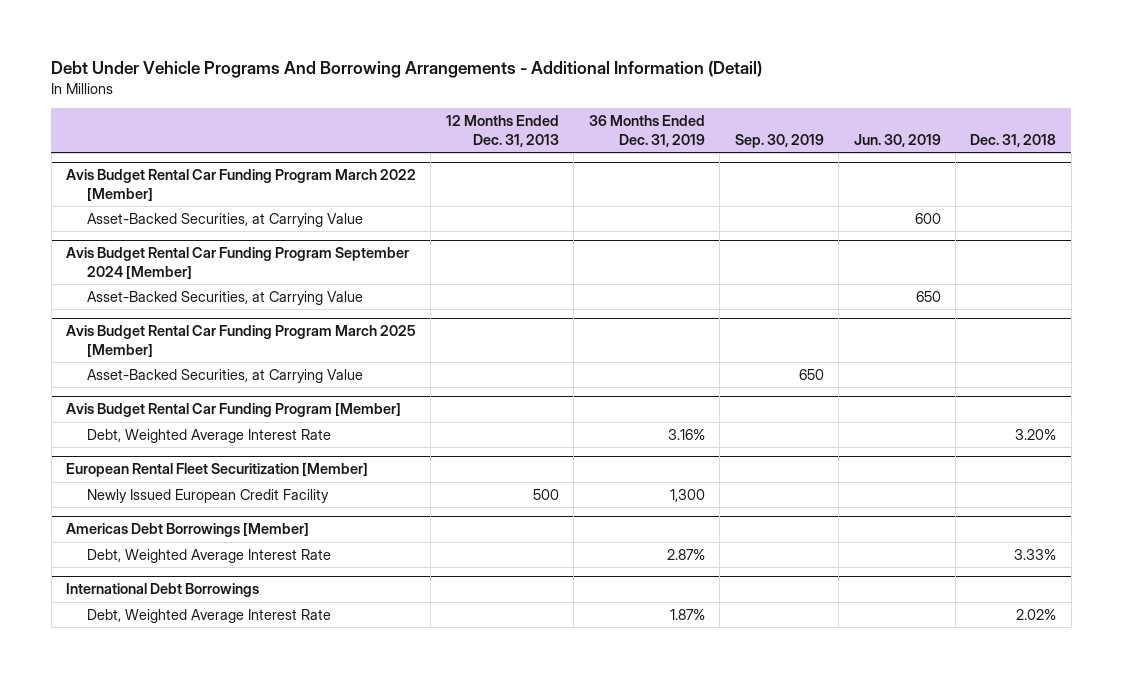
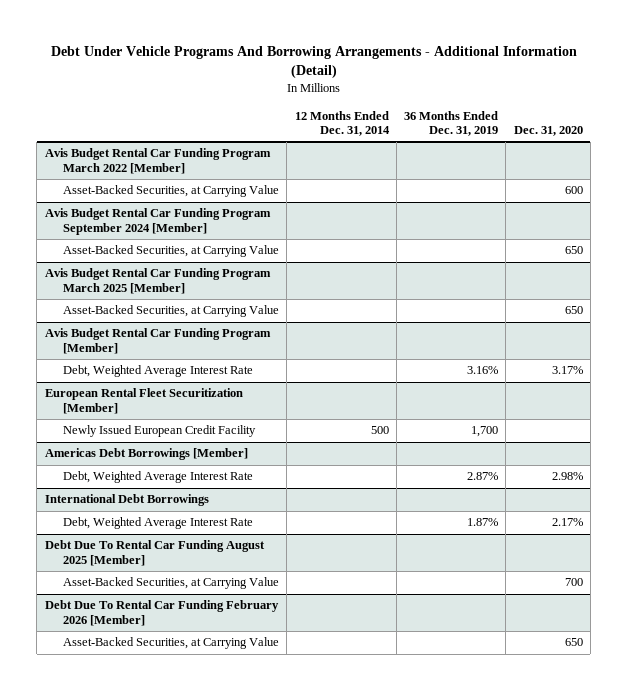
- | 12 Months Ended Dec. 31, 2013 | 36 Months Ended Dec. 31, 2019 | Sep. 30, 2019 | Jun. 30, 2019 | Dec. 31, 2018
+ | 12 Months Ended Dec. 31, 2014 | 36 Months Ended Dec. 31, 2019 | Dec. 31, 2020
@ European Rental Fleet Securitization [Member]
- Newly Issued European Credit Facility | 500 | 1,300 | | |
+ Newly Issued European Credit Facility | 500 | 1,700 |
+ Debt Due To Rental Car Funding August 2025 [Member]
+ Asset-Backed Securities, at Carrying Value | | | 700
+ Debt Due To Rental Car Funding February 2026 [Member]
+ Asset-Backed Securities, at Carrying Value | | | 650

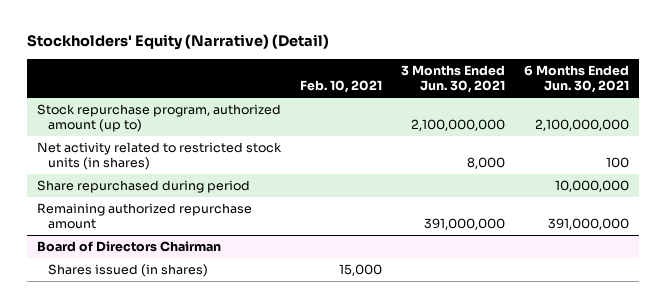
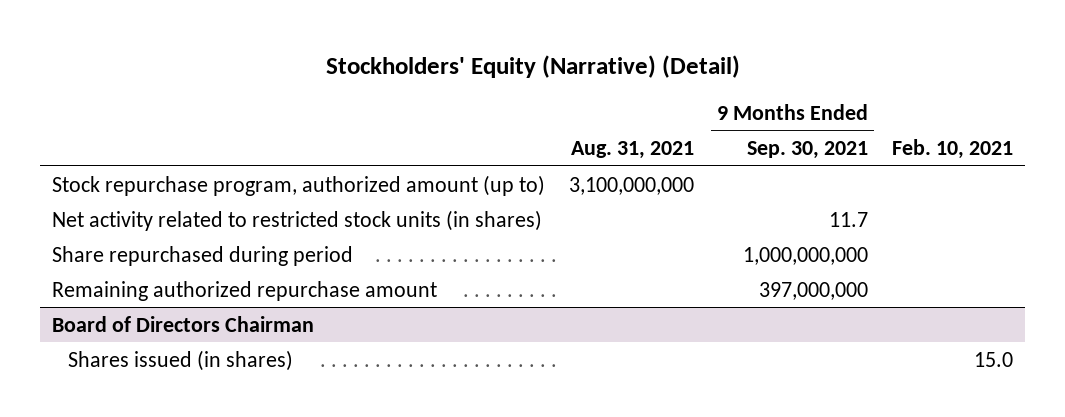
- | Feb. 10, 2021 | 3 Months Ended Jun. 30, 2021 | 6 Months Ended Jun. 30, 2021
+ | Aug. 31, 2021 | 9 Months Ended Sep. 30, 2021 | Feb. 10, 2021
@ Board of Directors Chairman
- Shares issued (in shares) | 15,000 | |
+ Shares issued (in shares) | | | 15.0

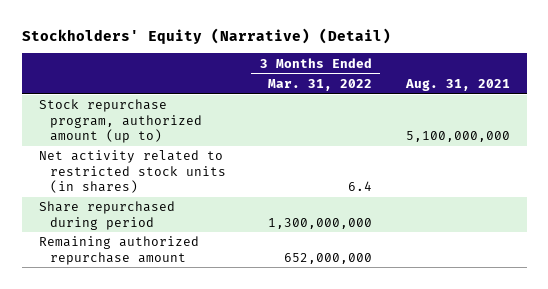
- | Aug. 31, 2021 | 9 Months Ended Sep. 30, 2021 | Feb. 10, 2021
+ | 3 Months Ended Mar. 31, 2022 | Aug. 31, 2021
- Stock repurchase program, authorized amount (up to) | 3,100,000,000 | |
+ Stock repurchase program, authorized amount (up to) | | 5,100,000,000
- Board of Directors Chairman
- Shares issued (in shares) | | | 15.0

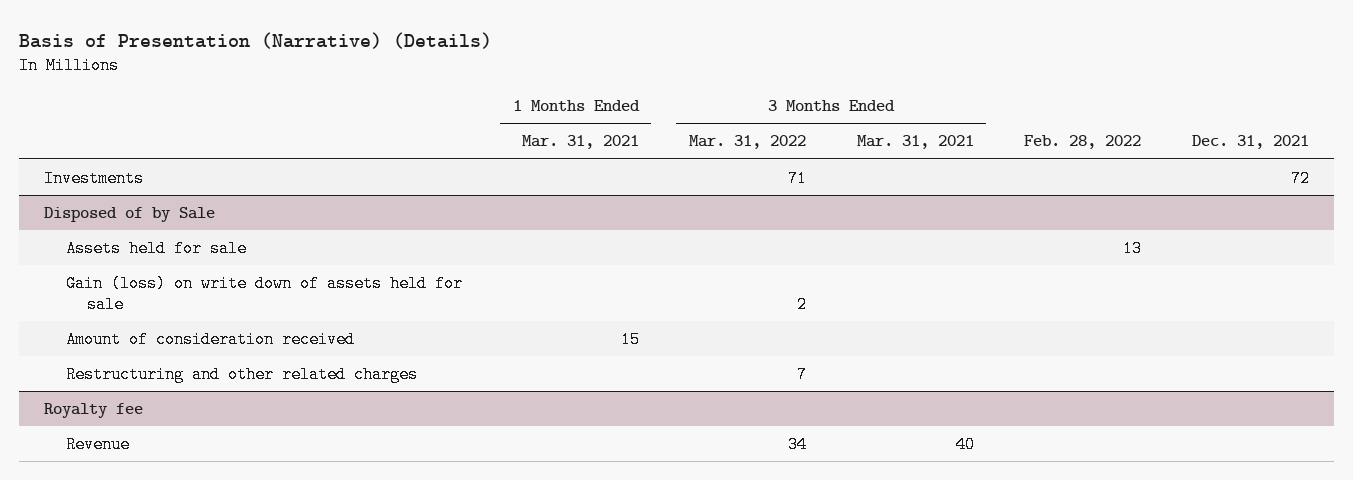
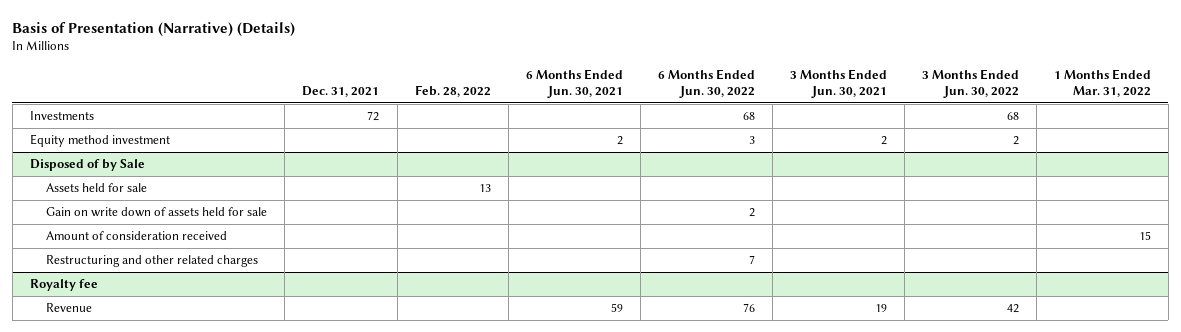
- | 1 Months Ended Mar. 31, 2021 | 3 Months Ended Mar. 31, 2022 | 3 Months Ended Mar. 31, 2021 | Feb. 28, 2022 | Dec. 31, 2021
+ | Dec. 31, 2021 | Feb. 28, 2022 | 6 Months Ended Jun. 30, 2021 | 6 Months Ended Jun. 30, 2022 | 3 Months Ended Jun. 30, 2021 | 3 Months Ended Jun. 30, 2022 | 1 Months Ended Mar. 31, 2022
+ Equity method investment | | | 2 | 3 | 2 | 2 |
@ Disposed of by Sale
- Gain (loss) on write down of assets held for sale | | 2 | | |
+ Gain on write down of assets held for sale | | | | 2 | | |

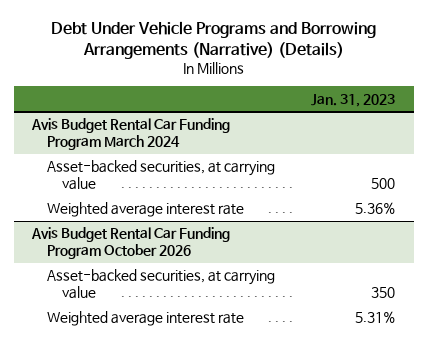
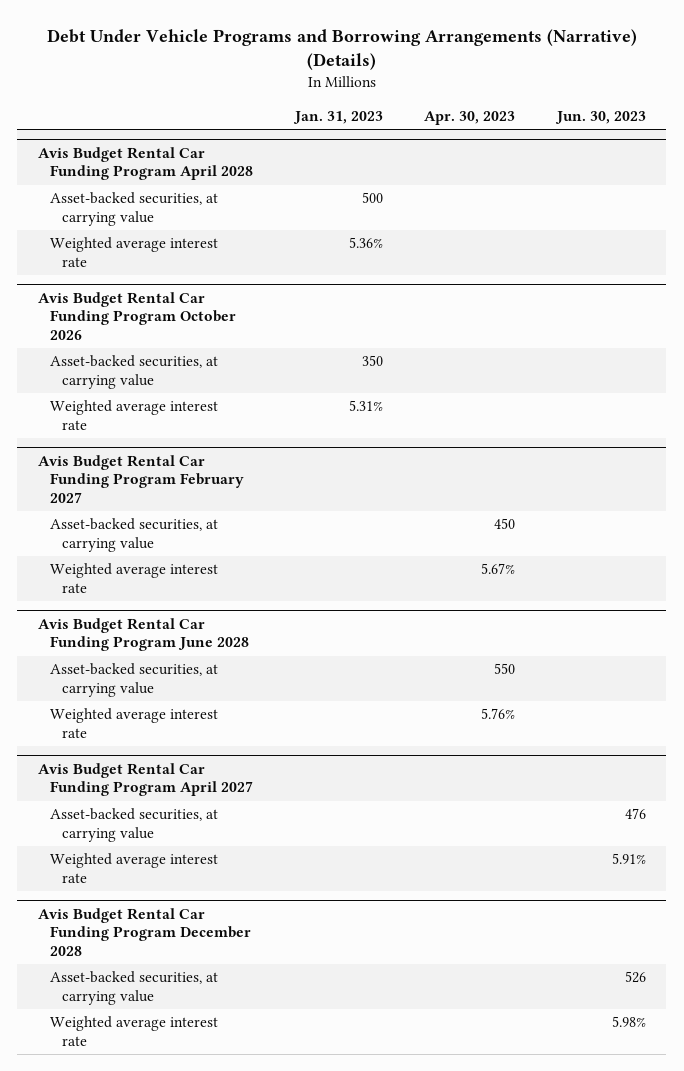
- | Jan. 31, 2023
+ | Jan. 31, 2023 | Apr. 30, 2023 | Jun. 30, 2023
- Avis Budget Rental Car Funding Program March 2024
+ Avis Budget Rental Car Funding Program April 2028
+ Avis Budget Rental Car Funding Program February 2027
+ Asset-backed securities, at carrying value | | 450 |
+ Weighted average interest rate | | 5.67% |
+ Avis Budget Rental Car Funding Program June 2028
+ Asset-backed securities, at carrying value | | 550 |
+ Weighted average interest rate | | 5.76% |
+ Avis Budget Rental Car Funding Program April 2027
+ Asset-backed securities, at carrying value | | | 476
+ Weighted average interest rate | | | 5.91%
+ Avis Budget Rental Car Funding Program December 2028
+ Asset-backed securities, at carrying value | | | 526
+ Weighted average interest rate | | | 5.98%

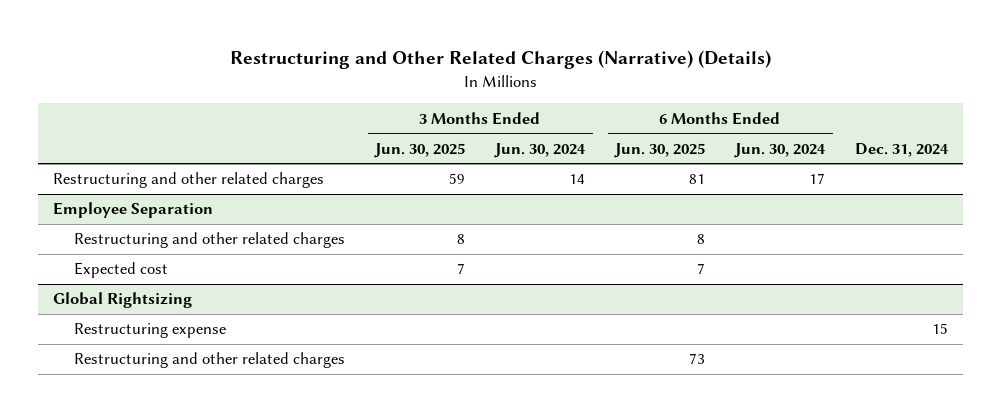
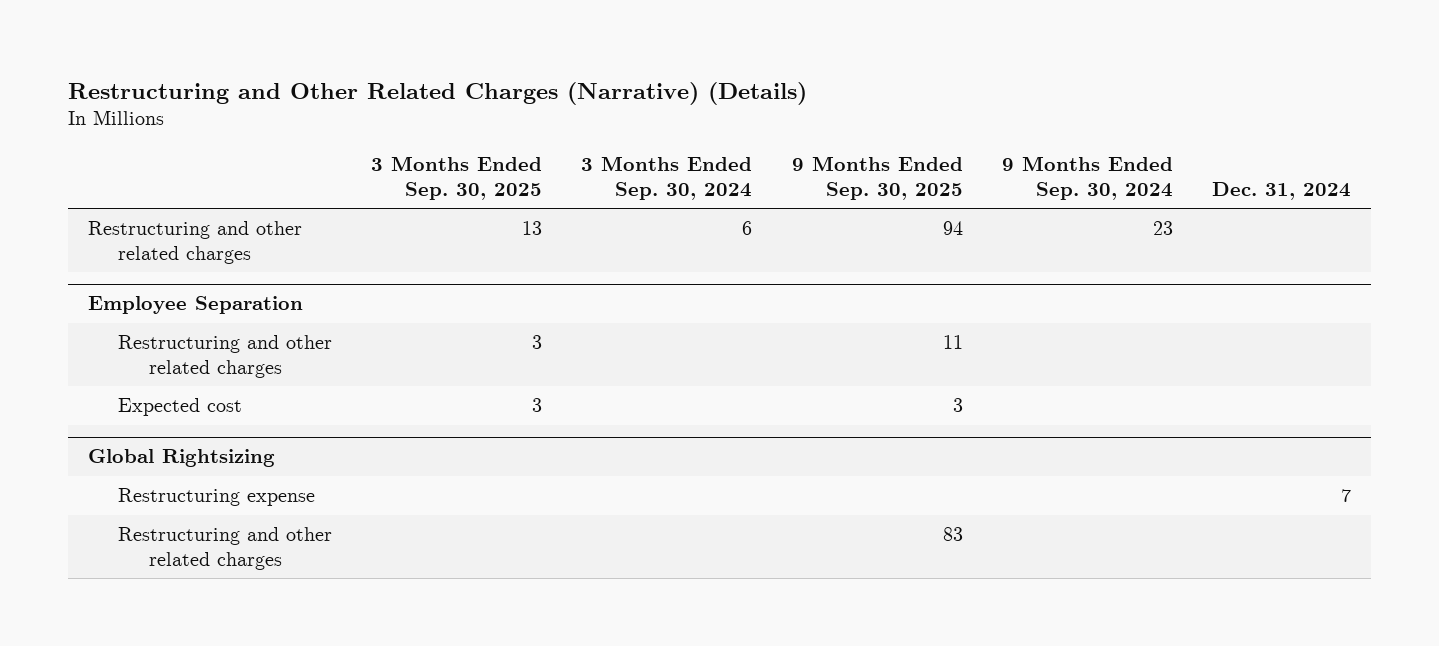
- | 3 Months Ended Jun. 30, 2025 | 3 Months Ended Jun. 30, 2024 | 6 Months Ended Jun. 30, 2025 | 6 Months Ended Jun. 30, 2024 | Dec. 31, 2024
+ | 3 Months Ended Sep. 30, 2025 | 3 Months Ended Sep. 30, 2024 | 9 Months Ended Sep. 30, 2025 | 9 Months Ended Sep. 30, 2024 | Dec. 31, 2024
@ Global Rightsizing
- Restructuring expense | | | | | 15
+ Restructuring expense | | | | | 7

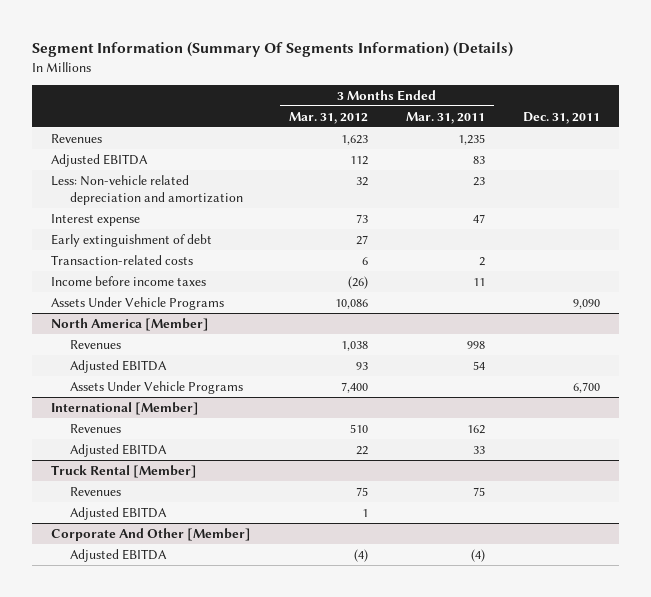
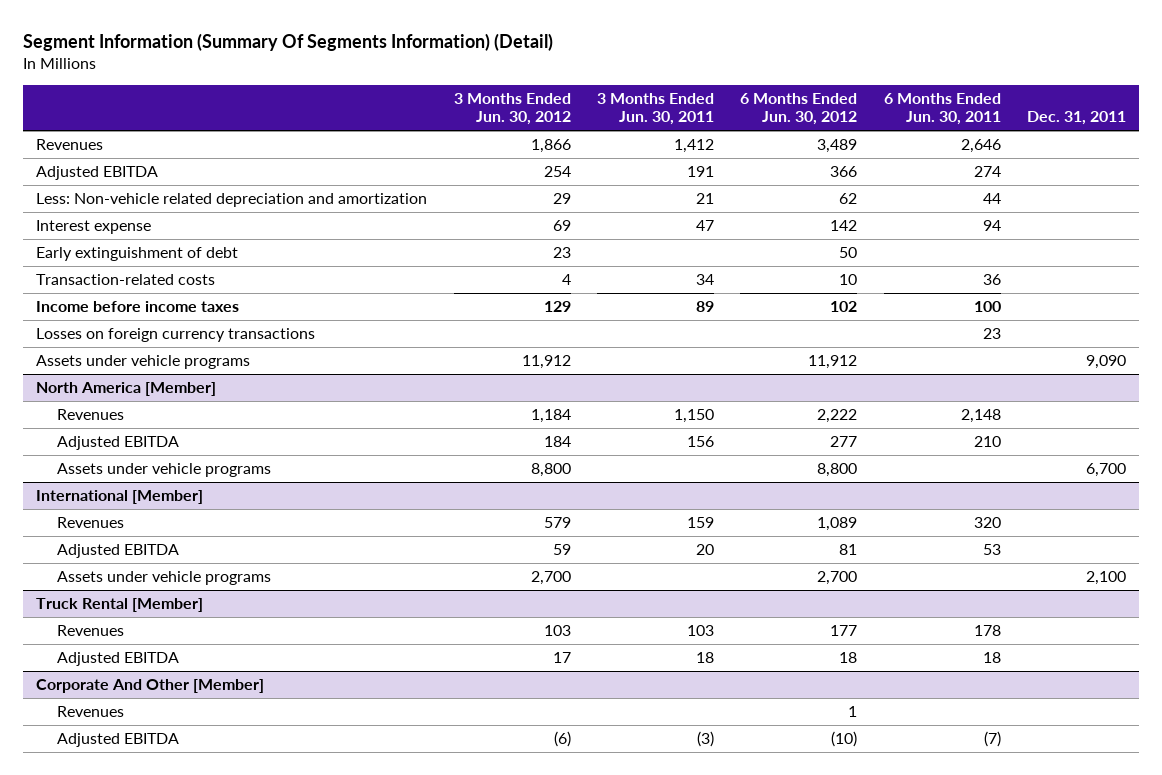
- Segment Information (Summary Of Segments Information) (Details)
+ Segment Information (Summary Of Segments Information) (Detail)
- | 3 Months Ended Mar. 31, 2012 | 3 Months Ended Mar. 31, 2011 | Dec. 31, 2011
+ | 3 Months Ended Jun. 30, 2012 | 3 Months Ended Jun. 30, 2011 | 6 Months Ended Jun. 30, 2012 | 6 Months Ended Jun. 30, 2011 | Dec. 31, 2011
- Assets Under Vehicle Programs | 10,086 | | 9,090
+ Losses on foreign currency transactions | | | | 23 |
+ Assets under vehicle programs | 11,912 | | 11,912 | | 9,090
@ North America [Member]
- Assets Under Vehicle Programs | 7,400 | | 6,700
+ Assets under vehicle programs | 8,800 | | 8,800 | | 6,700
@ International [Member]
+ Assets under vehicle programs | 2,700 | | 2,700 | | 2,100
@ Corporate And Other [Member]
+ Revenues | | | 1 | |

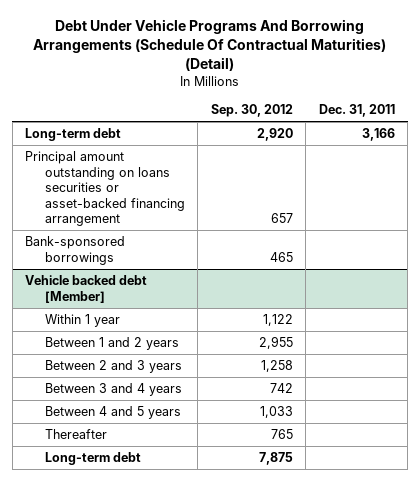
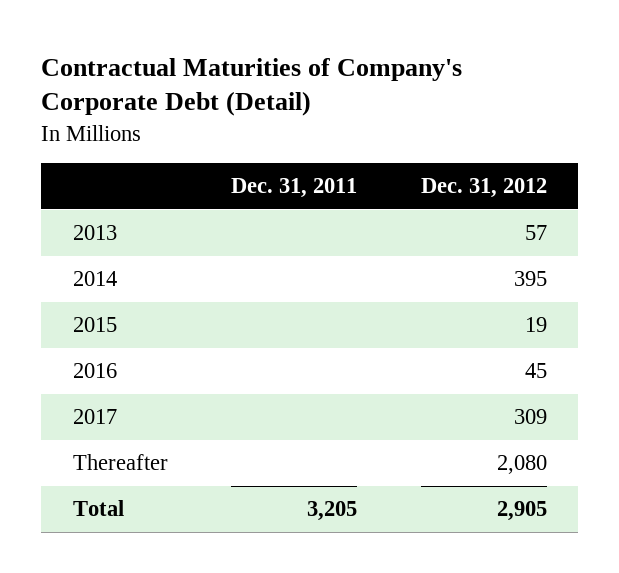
- Debt Under Vehicle Programs And Borrowing Arrangements (Schedule Of Contractual Maturities) (Detail)
+ Contractual Maturities of Company's Corporate Debt (Detail)
- | Sep. 30, 2012 | Dec. 31, 2011
+ | Dec. 31, 2011 | Dec. 31, 2012
- Long-term debt | 2,920 | 3,166
- Principal amount outstanding on loans securities or asset-backed financing arrangement | 657 |
- Bank-sponsored borrowings | 465 |
- Vehicle backed debt [Member]
- Within 1 year | 1,122 |
- Between 1 and 2 years | 2,955 |
- Between 2 and 3 years | 1,258 |
- Between 3 and 4 years | 742 |
- Between 4 and 5 years | 1,033 |
- Thereafter | 765 |
- Long-term debt | 7,875 |
+ 2013 | | 57
+ 2014 | | 395
+ 2015 | | 19
+ 2016 | | 45
+ 2017 | | 309
+ Thereafter | | 2,080
+ Total | 3,205 | 2,905

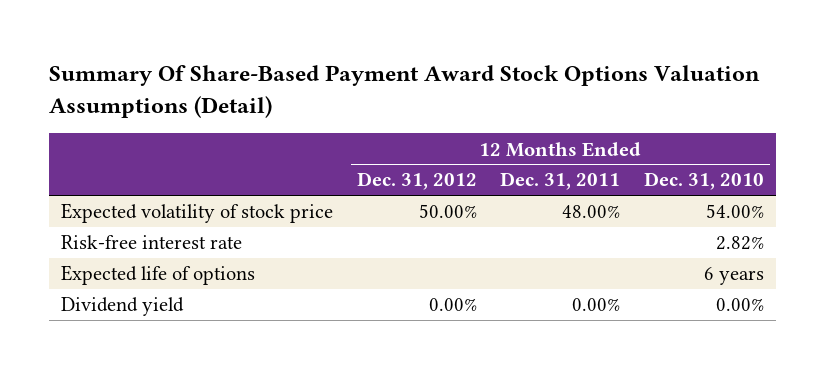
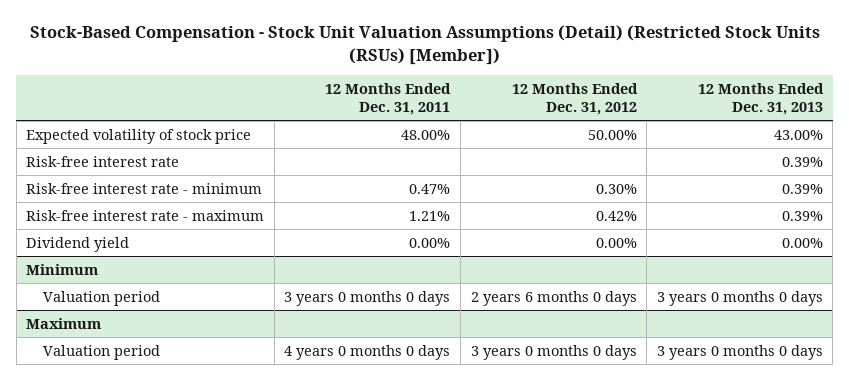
- Summary Of Share-Based Payment Award Stock Options Valuation Assumptions (Detail)
+ Stock-Based Compensation - Stock Unit Valuation Assumptions (Detail) (Restricted Stock Units (RSUs) [Member])
- | 12 Months Ended Dec. 31, 2012 | 12 Months Ended Dec. 31, 2011 | 12 Months Ended Dec. 31, 2010
+ | 12 Months Ended Dec. 31, 2011 | 12 Months Ended Dec. 31, 2012 | 12 Months Ended Dec. 31, 2013
- Expected life of options | | | 6 years
+ Risk-free interest rate - minimum | 0.47% | 0.30% | 0.39%
+ Risk-free interest rate - maximum | 1.21% | 0.42% | 0.39%
+ Minimum
+ Valuation period | 3 years 0 months 0 days | 2 years 6 months 0 days | 3 years 0 months 0 days
+ Maximum
+ Valuation period | 4 years 0 months 0 days | 3 years 0 months 0 days | 3 years 0 months 0 days

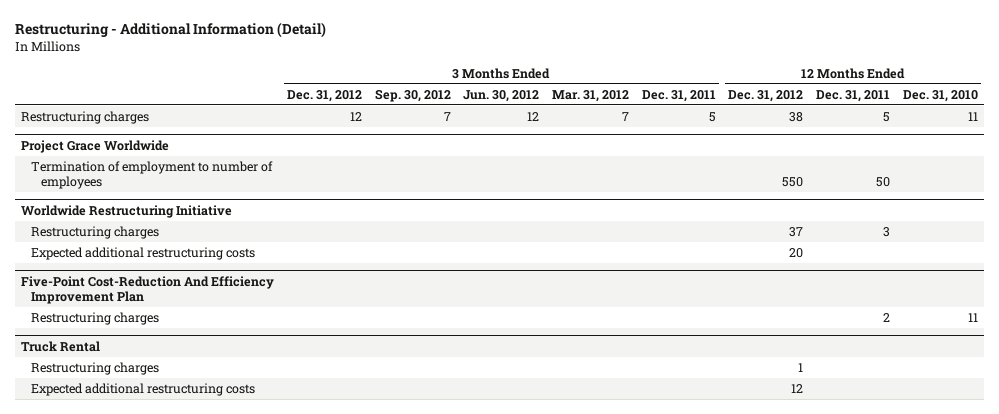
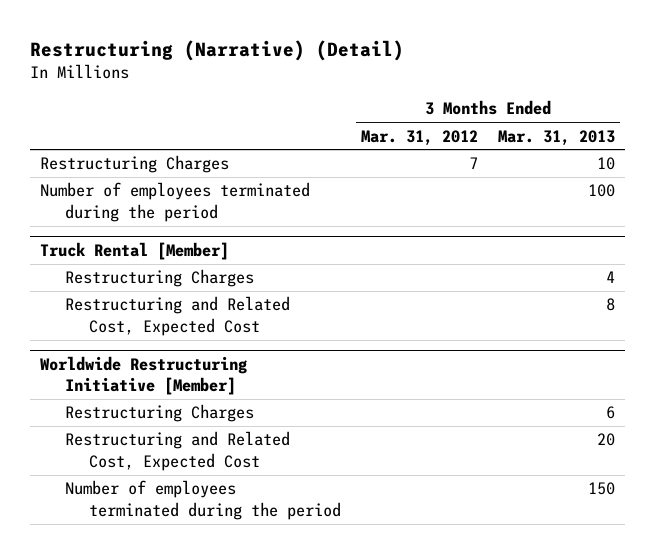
- Restructuring - Additional Information (Detail)
+ Restructuring (Narrative) (Detail)
- | 3 Months Ended Dec. 31, 2012 | 3 Months Ended Sep. 30, 2012 | 3 Months Ended Jun. 30, 2012 | 3 Months Ended Mar. 31, 2012 | 3 Months Ended Dec. 31, 2011 | 12 Months Ended Dec. 31, 2012 | 12 Months Ended Dec. 31, 2011 | 12 Months Ended Dec. 31, 2010
+ | 3 Months Ended Mar. 31, 2012 | 3 Months Ended Mar. 31, 2013
- Restructuring charges | 12 | 7 | 12 | 7 | 5 | 38 | 5 | 11
- Project Grace Worldwide
- Termination of employment to number of employees | | | | | | 550 | 50 |
- Worldwide Restructuring Initiative
- Restructuring charges | | | | | | 37 | 3 |
- Expected additional restructuring costs | | | | | | 20 | |
- Five-Point Cost-Reduction And Efficiency Improvement Plan
- Restructuring charges | | | | | | | 2 | 11
- Truck Rental
- Restructuring charges | | | | | | 1 | |
- Expected additional restructuring costs | | | | | | 12 | |
+ Restructuring Charges | 7 | 10
+ Number of employees terminated during the period | | 100
+ Truck Rental [Member]
+ Restructuring Charges | | 4
+ Restructuring and Related Cost, Expected Cost | | 8
+ Worldwide Restructuring Initiative [Member]
+ Restructuring Charges | | 6
+ Restructuring and Related Cost, Expected Cost | | 20
+ Number of employees terminated during the period | | 150

